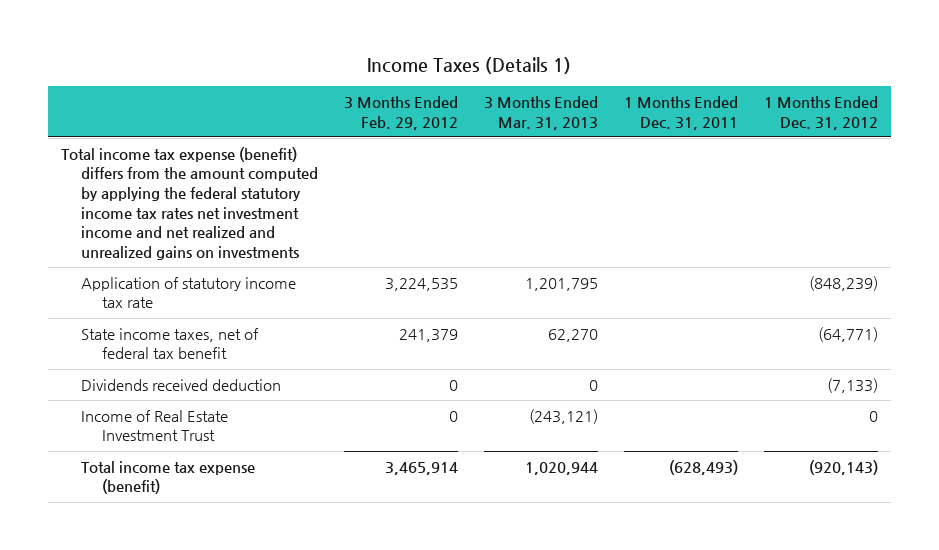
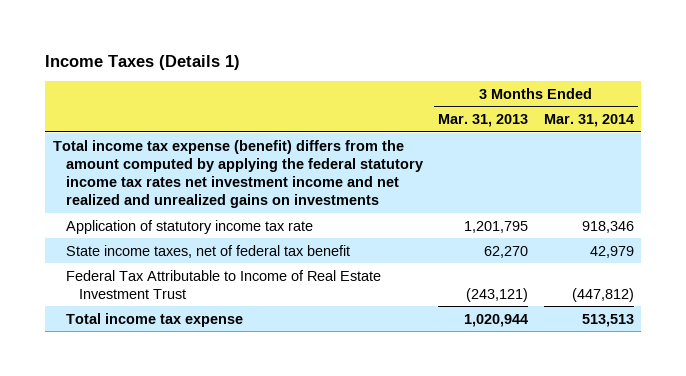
- | 3 Months Ended Feb. 29, 2012 | 3 Months Ended Mar. 31, 2013 | 1 Months Ended Dec. 31, 2011 | 1 Months Ended Dec. 31, 2012
+ | 3 Months Ended Mar. 31, 2013 | 3 Months Ended Mar. 31, 2014
- Dividends received deduction | 0 | 0 | | (7,133)
- Income of Real Estate Investment Trust | 0 | (243,121) | | 0
- Total income tax expense (benefit) | 3,465,914 | 1,020,944 | (628,493) | (920,143)
+ Federal Tax Attributable to Income of Real Estate Investment Trust | (243,121) | (447,812)
+ Total income tax expense | 1,020,944 | 513,513

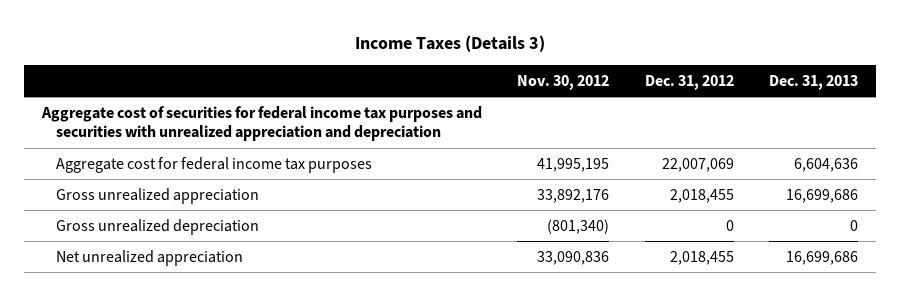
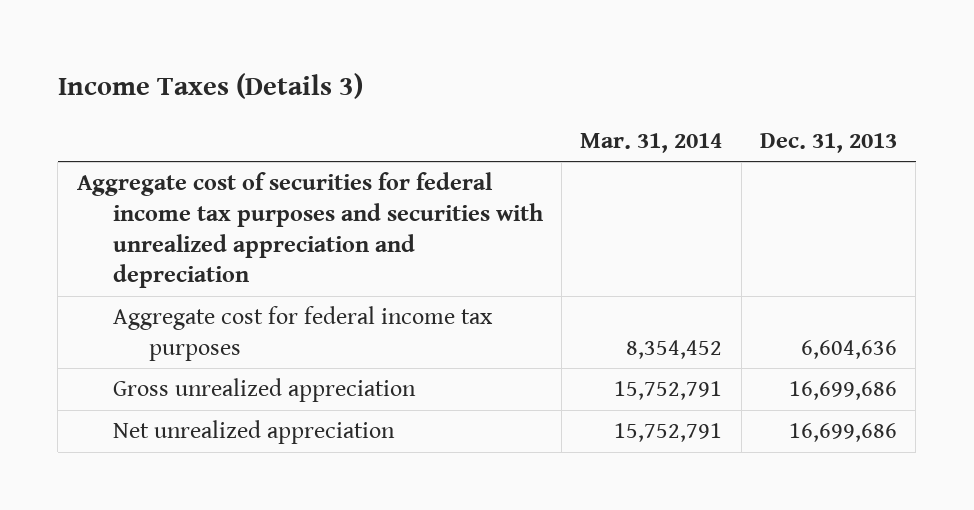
- | Nov. 30, 2012 | Dec. 31, 2012 | Dec. 31, 2013
+ | Mar. 31, 2014 | Dec. 31, 2013
- Gross unrealized depreciation | (801,340) | 0 | 0

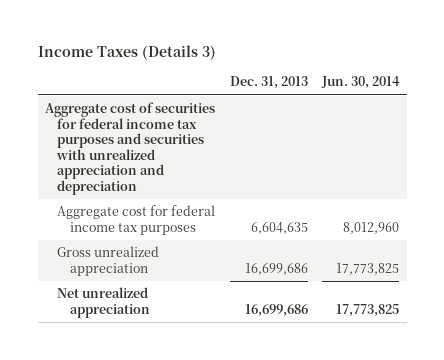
- | Mar. 31, 2014 | Dec. 31, 2013
+ | Dec. 31, 2013 | Jun. 30, 2014
- Aggregate cost for federal income tax purposes | 8,354,452 | 6,604,636
+ Aggregate cost for federal income tax purposes | 6,604,635 | 8,012,960

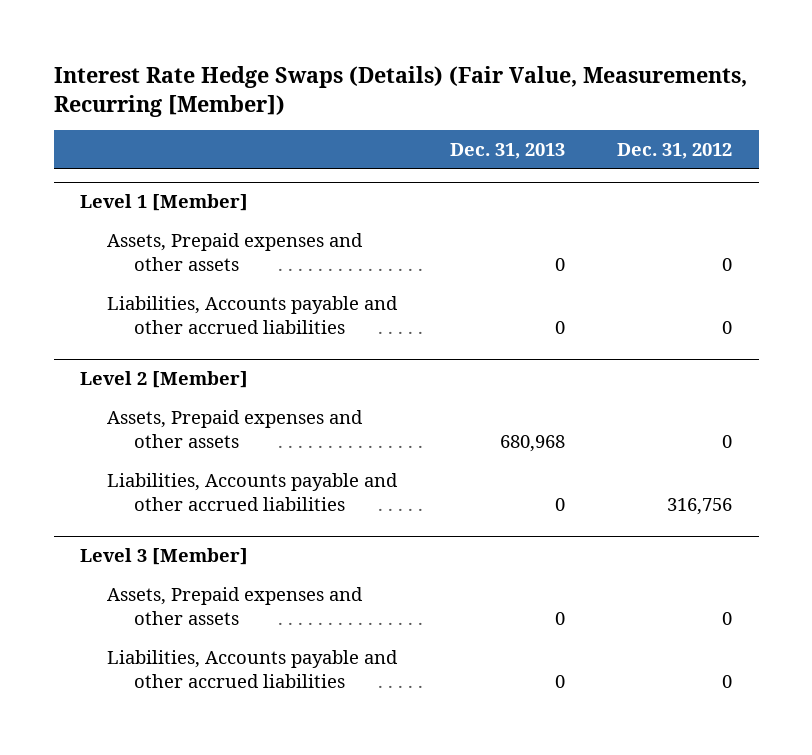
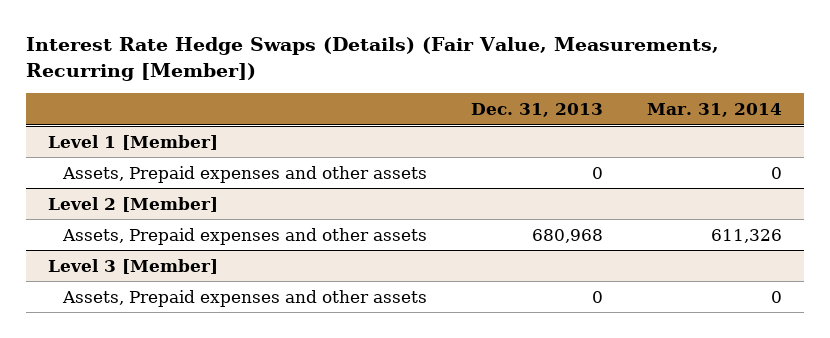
- | Dec. 31, 2013 | Dec. 31, 2012
+ | Dec. 31, 2013 | Mar. 31, 2014
@ Level 1 [Member]
- Liabilities, Accounts payable and other accrued liabilities | 0 | 0
@ Level 2 [Member]
- Liabilities, Accounts payable and other accrued liabilities | 0 | 316,756
@ Level 3 [Member]
- Liabilities, Accounts payable and other accrued liabilities | 0 | 0

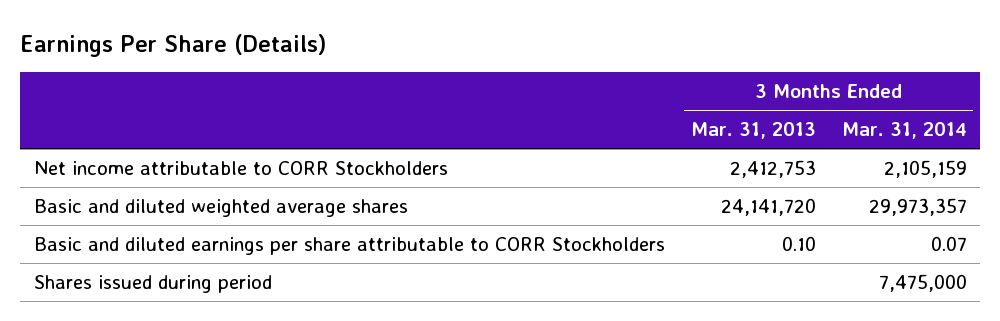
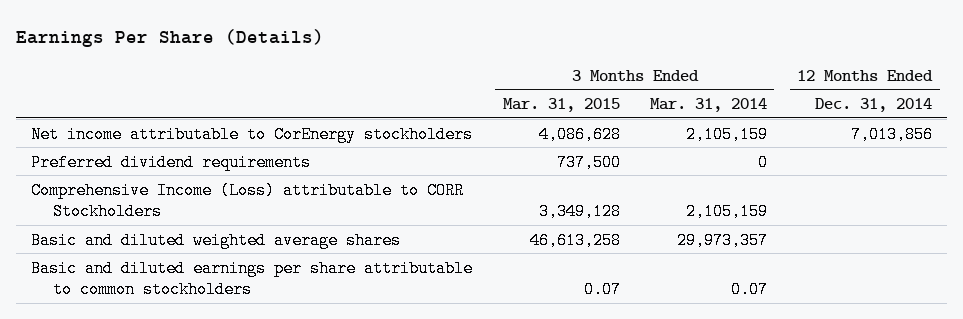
- | 3 Months Ended Mar. 31, 2013 | 3 Months Ended Mar. 31, 2014
+ | 3 Months Ended Mar. 31, 2015 | 3 Months Ended Mar. 31, 2014 | 12 Months Ended Dec. 31, 2014
- Net income attributable to CORR Stockholders | 2,412,753 | 2,105,159
+ Net income attributable to CorEnergy stockholders | 4,086,628 | 2,105,159 | 7,013,856
+ Preferred dividend requirements | 737,500 | 0 |
+ Comprehensive Income (Loss) attributable to CORR Stockholders | 3,349,128 | 2,105,159 |
- Basic and diluted earnings per share attributable to CORR Stockholders | 0.10 | 0.07
- Shares issued during period | | 7,475,000
+ Basic and diluted earnings per share attributable to common stockholders | 0.07 | 0.07 |

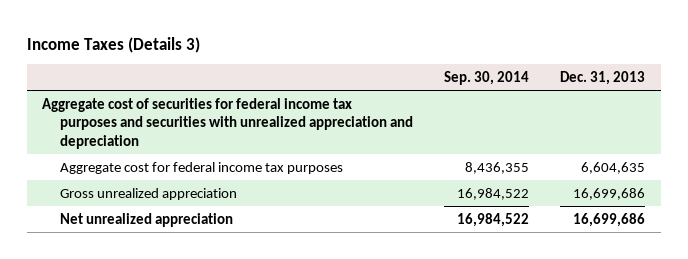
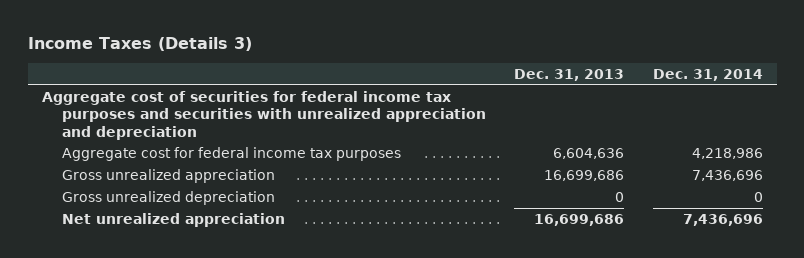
- | Sep. 30, 2014 | Dec. 31, 2013
+ | Dec. 31, 2013 | Dec. 31, 2014
- Aggregate cost for federal income tax purposes | 8,436,355 | 6,604,635
+ Aggregate cost for federal income tax purposes | 6,604,636 | 4,218,986
+ Gross unrealized depreciation | 0 | 0

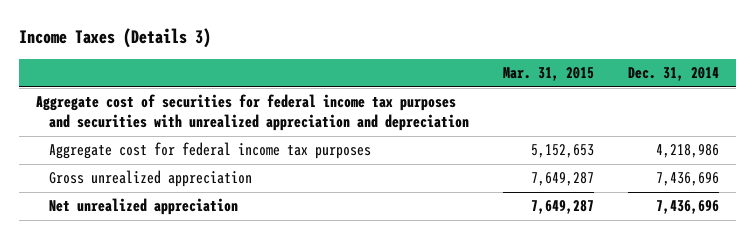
- | Dec. 31, 2013 | Dec. 31, 2014
+ | Mar. 31, 2015 | Dec. 31, 2014
- Gross unrealized depreciation | 0 | 0

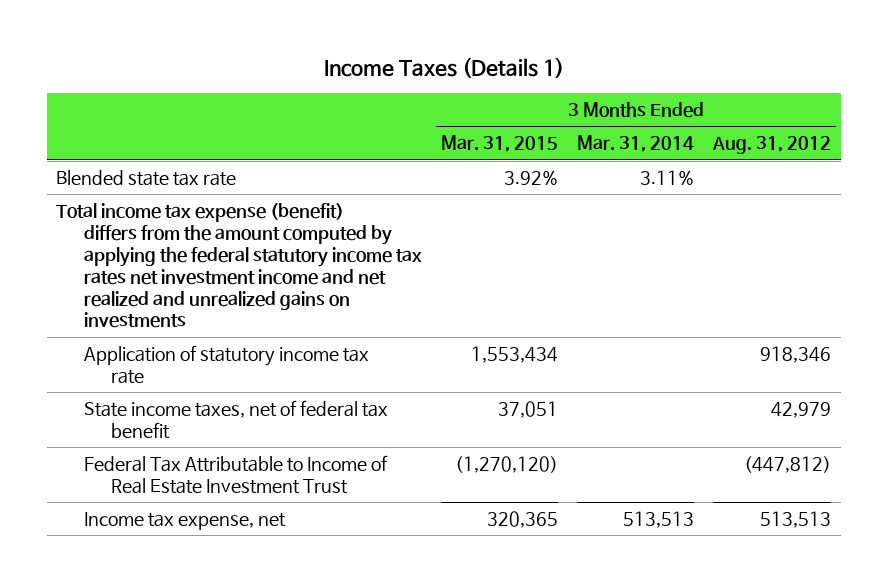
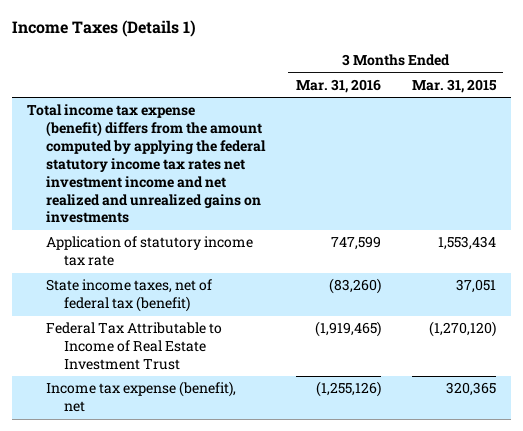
- | 3 Months Ended Mar. 31, 2015 | 3 Months Ended Mar. 31, 2014 | 3 Months Ended Aug. 31, 2012
+ | 3 Months Ended Mar. 31, 2016 | 3 Months Ended Mar. 31, 2015
- Blended state tax rate | 3.92% | 3.11% |
- State income taxes, net of federal tax benefit | 37,051 | | 42,979
+ State income taxes, net of federal tax (benefit) | (83,260) | 37,051
- Income tax expense, net | 320,365 | 513,513 | 513,513
+ Income tax expense (benefit), net | (1,255,126) | 320,365

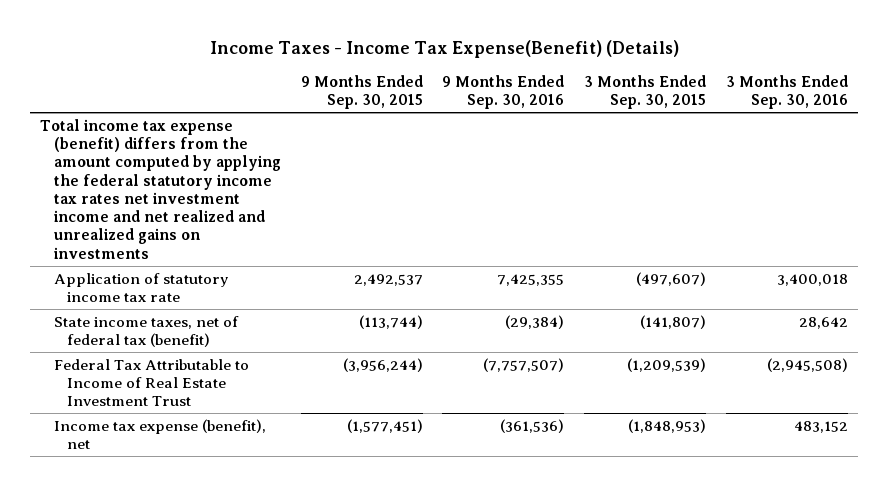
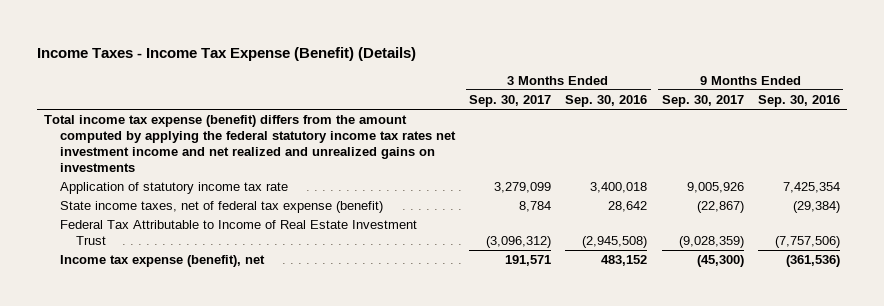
- Income Taxes - Income Tax Expense(Benefit) (Details)
+ Income Taxes - Income Tax Expense (Benefit) (Details)
- | 9 Months Ended Sep. 30, 2015 | 9 Months Ended Sep. 30, 2016 | 3 Months Ended Sep. 30, 2015 | 3 Months Ended Sep. 30, 2016
+ | 3 Months Ended Sep. 30, 2017 | 3 Months Ended Sep. 30, 2016 | 9 Months Ended Sep. 30, 2017 | 9 Months Ended Sep. 30, 2016
- Application of statutory income tax rate | 2,492,537 | 7,425,355 | (497,607) | 3,400,018
- State income taxes, net of federal tax (benefit) | (113,744) | (29,384) | (141,807) | 28,642
- Federal Tax Attributable to Income of Real Estate Investment Trust | (3,956,244) | (7,757,507) | (1,209,539) | (2,945,508)
+ Application of statutory income tax rate | 3,279,099 | 3,400,018 | 9,005,926 | 7,425,354
+ State income taxes, net of federal tax expense (benefit) | 8,784 | 28,642 | (22,867) | (29,384)
+ Federal Tax Attributable to Income of Real Estate Investment Trust | (3,096,312) | (2,945,508) | (9,028,359) | (7,757,506)

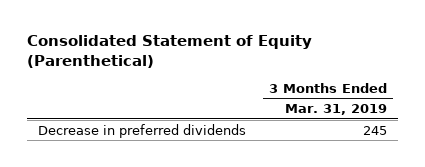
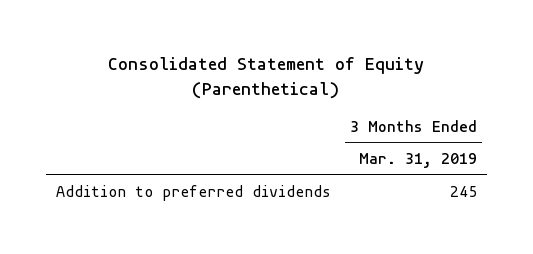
- Decrease in preferred dividends | 245
+ Addition to preferred dividends | 245

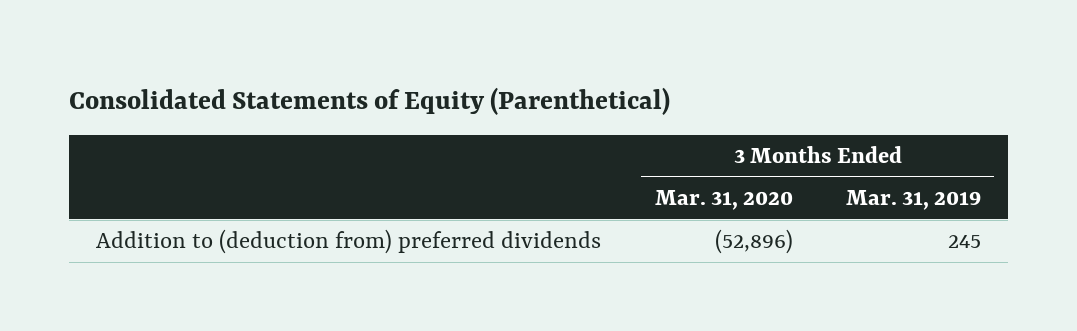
- Consolidated Statement of Equity (Parenthetical)
+ Consolidated Statements of Equity (Parenthetical)
- | 3 Months Ended Mar. 31, 2019
+ | 3 Months Ended Mar. 31, 2020 | 3 Months Ended Mar. 31, 2019
- Addition to preferred dividends | 245
+ Addition to (deduction from) preferred dividends | (52,896) | 245

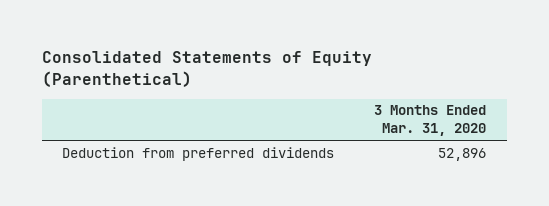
- | 3 Months Ended Mar. 31, 2020 | 3 Months Ended Mar. 31, 2019
+ | 3 Months Ended Mar. 31, 2020
- Addition to (deduction from) preferred dividends | (52,896) | 245
+ Deduction from preferred dividends | 52,896

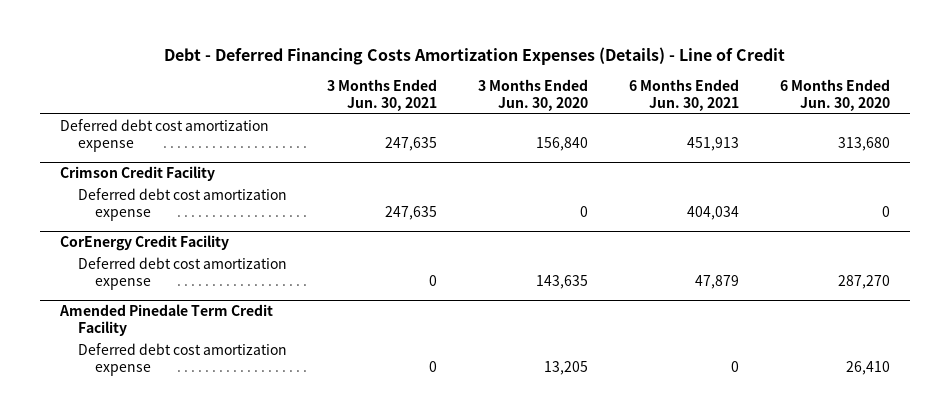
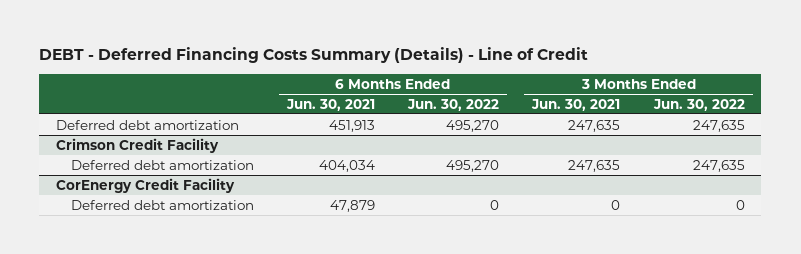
- Debt - Deferred Financing Costs Amortization Expenses (Details) - Line of Credit
+ DEBT - Deferred Financing Costs Summary (Details) - Line of Credit
- | 3 Months Ended Jun. 30, 2021 | 3 Months Ended Jun. 30, 2020 | 6 Months Ended Jun. 30, 2021 | 6 Months Ended Jun. 30, 2020
+ | 6 Months Ended Jun. 30, 2021 | 6 Months Ended Jun. 30, 2022 | 3 Months Ended Jun. 30, 2021 | 3 Months Ended Jun. 30, 2022
- Deferred debt cost amortization expense | 247,635 | 156,840 | 451,913 | 313,680
+ Deferred debt amortization | 451,913 | 495,270 | 247,635 | 247,635
@ Crimson Credit Facility
- Deferred debt cost amortization expense | 247,635 | 0 | 404,034 | 0
+ Deferred debt amortization | 404,034 | 495,270 | 247,635 | 247,635
@ CorEnergy Credit Facility
- Deferred debt cost amortization expense | 0 | 143,635 | 47,879 | 287,270
- Amended Pinedale Term Credit Facility
- Deferred debt cost amortization expense | 0 | 13,205 | 0 | 26,410
@ CorEnergy Credit Facility
+ Deferred debt amortization | 47,879 | 0 | 0 | 0

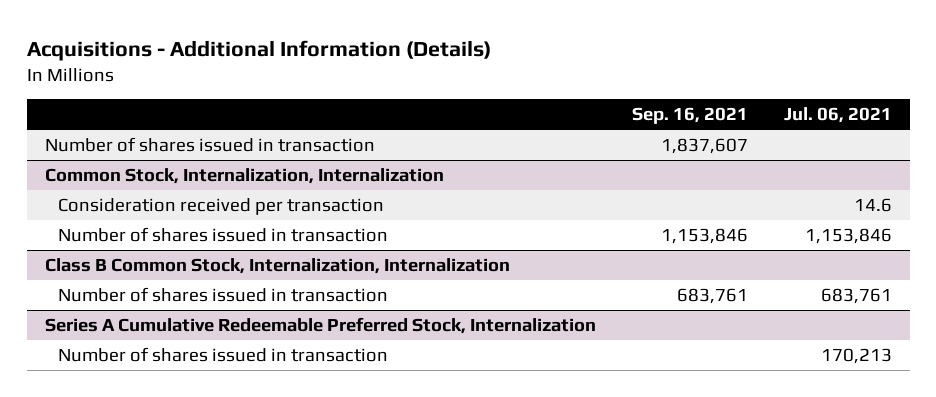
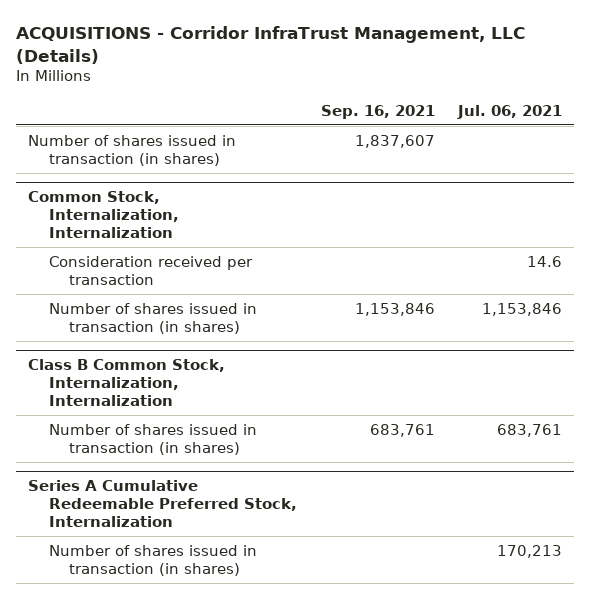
- Acquisitions - Additional Information (Details)
+ ACQUISITIONS - Corridor InfraTrust Management, LLC (Details)
- Number of shares issued in transaction | 1,837,607 |
+ Number of shares issued in transaction (in shares) | 1,837,607 |
@ Common Stock, Internalization, Internalization
- Number of shares issued in transaction | 1,153,846 | 1,153,846
+ Number of shares issued in transaction (in shares) | 1,153,846 | 1,153,846
@ Class B Common Stock, Internalization, Internalization
- Number of shares issued in transaction | 683,761 | 683,761
+ Number of shares issued in transaction (in shares) | 683,761 | 683,761
@ Series A Cumulative Redeemable Preferred Stock, Internalization
- Number of shares issued in transaction | | 170,213
+ Number of shares issued in transaction (in shares) | | 170,213

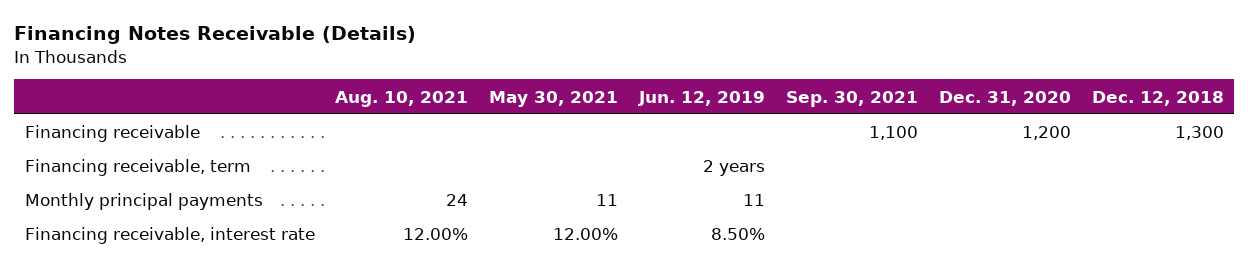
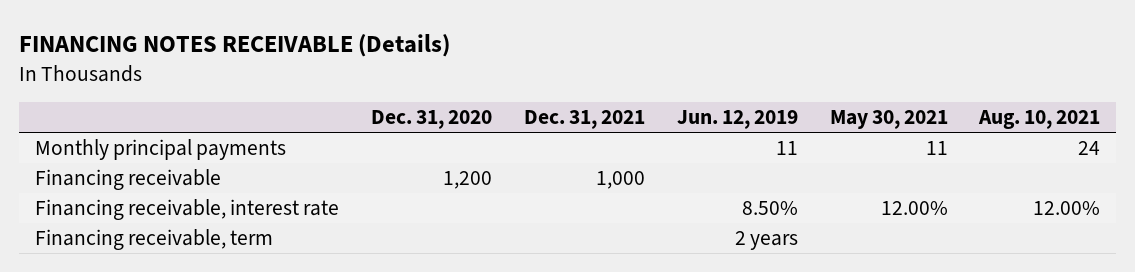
- Financing Notes Receivable (Details)
+ FINANCING NOTES RECEIVABLE (Details)
- | Aug. 10, 2021 | May 30, 2021 | Jun. 12, 2019 | Sep. 30, 2021 | Dec. 31, 2020 | Dec. 12, 2018
+ | Dec. 31, 2020 | Dec. 31, 2021 | Jun. 12, 2019 | May 30, 2021 | Aug. 10, 2021
moved down: Financing receivable | 1,200 | 1,000 | | |
moved down: Financing receivable, term | | | 2 years | |

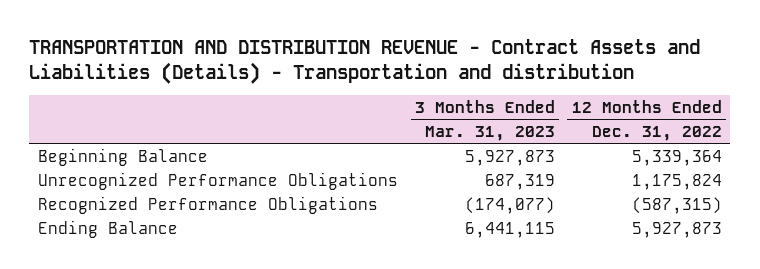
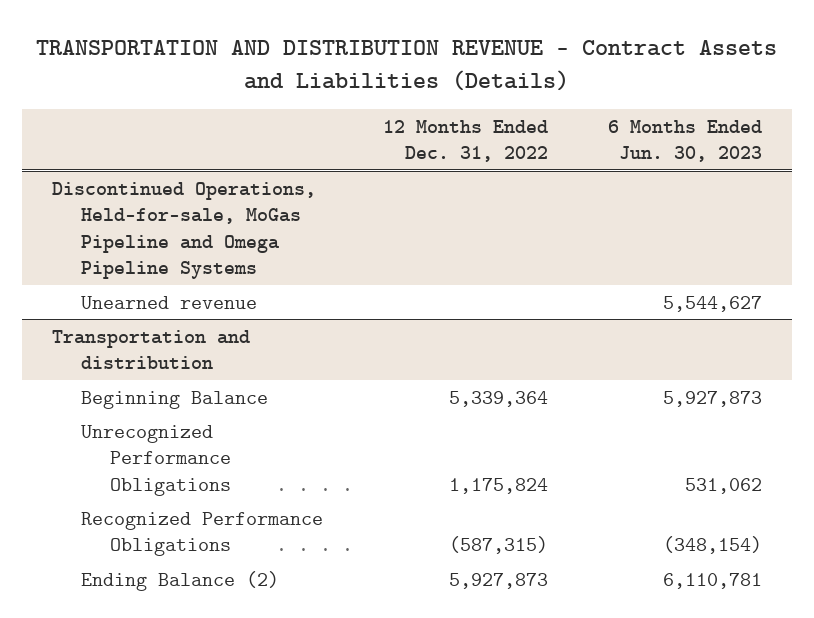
- TRANSPORTATION AND DISTRIBUTION REVENUE - Contract Assets and Liabilities (Details) - Transportation and distribution
+ TRANSPORTATION AND DISTRIBUTION REVENUE - Contract Assets and Liabilities (Details)
- | 3 Months Ended Mar. 31, 2023 | 12 Months Ended Dec. 31, 2022
+ | 12 Months Ended Dec. 31, 2022 | 6 Months Ended Jun. 30, 2023
+ Discontinued Operations, Held-for-sale, MoGas Pipeline and Omega Pipeline Systems
+ Unearned revenue | | 5,544,627
+ Transportation and distribution
- Ending Balance | 6,441,115 | 5,927,873
+ Ending Balance (2) | 5,927,873 | 6,110,781

